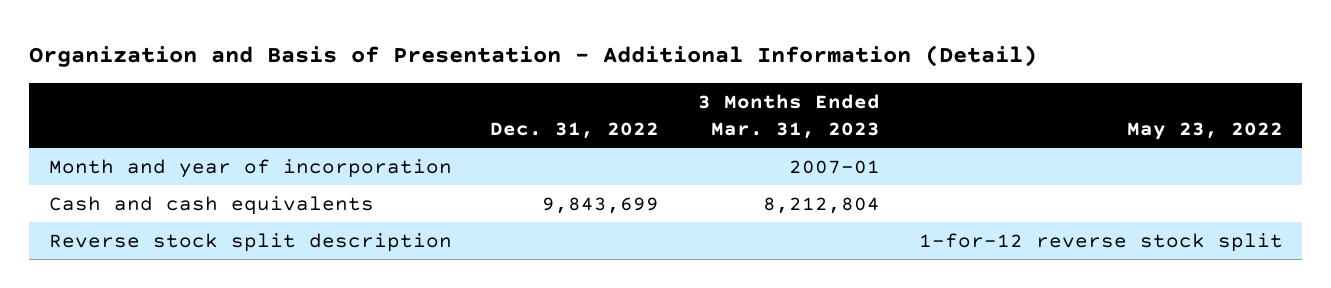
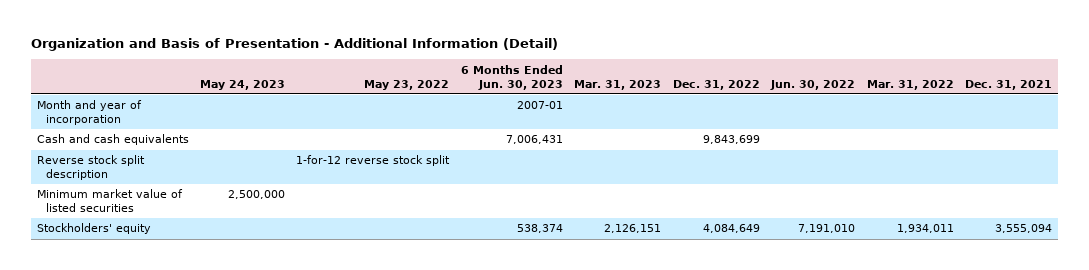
- | Dec. 31, 2022 | 3 Months Ended Mar. 31, 2023 | May 23, 2022
+ | May 24, 2023 | May 23, 2022 | 6 Months Ended Jun. 30, 2023 | Mar. 31, 2023 | Dec. 31, 2022 | Jun. 30, 2022 | Mar. 31, 2022 | Dec. 31, 2021
+ Minimum market value of listed securities | 2,500,000 | | | | | | |
+ Stockholders' equity | | | 538,374 | 2,126,151 | 4,084,649 | 7,191,010 | 1,934,011 | 3,555,094

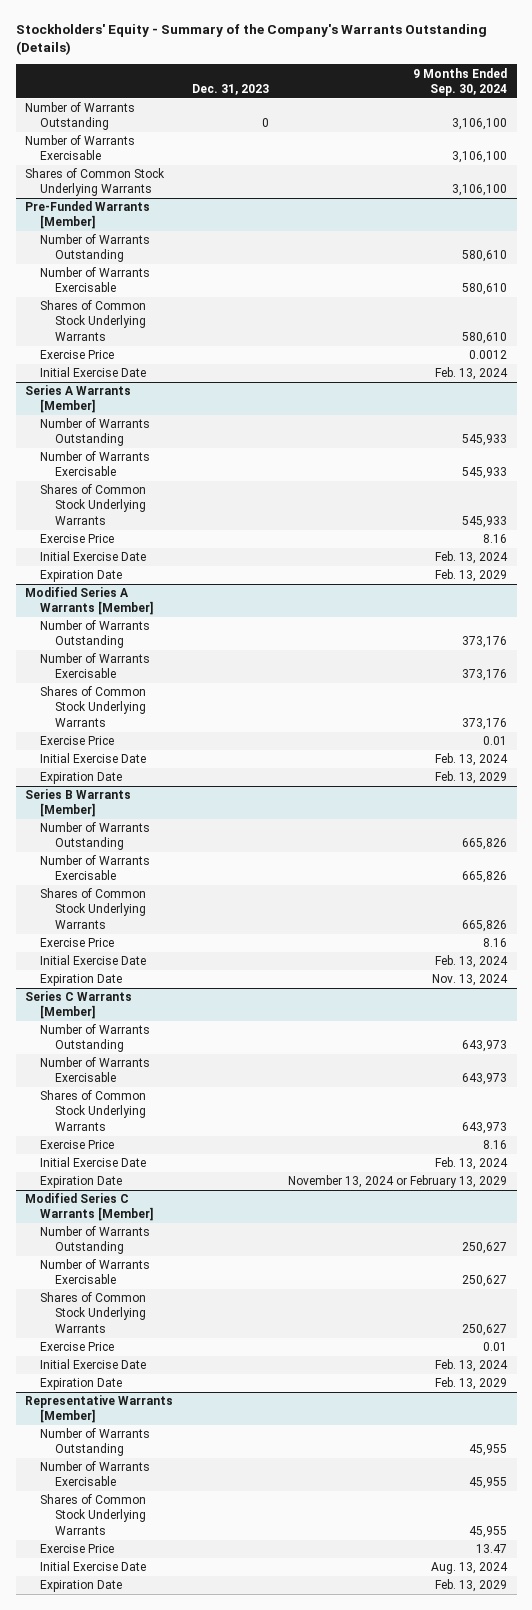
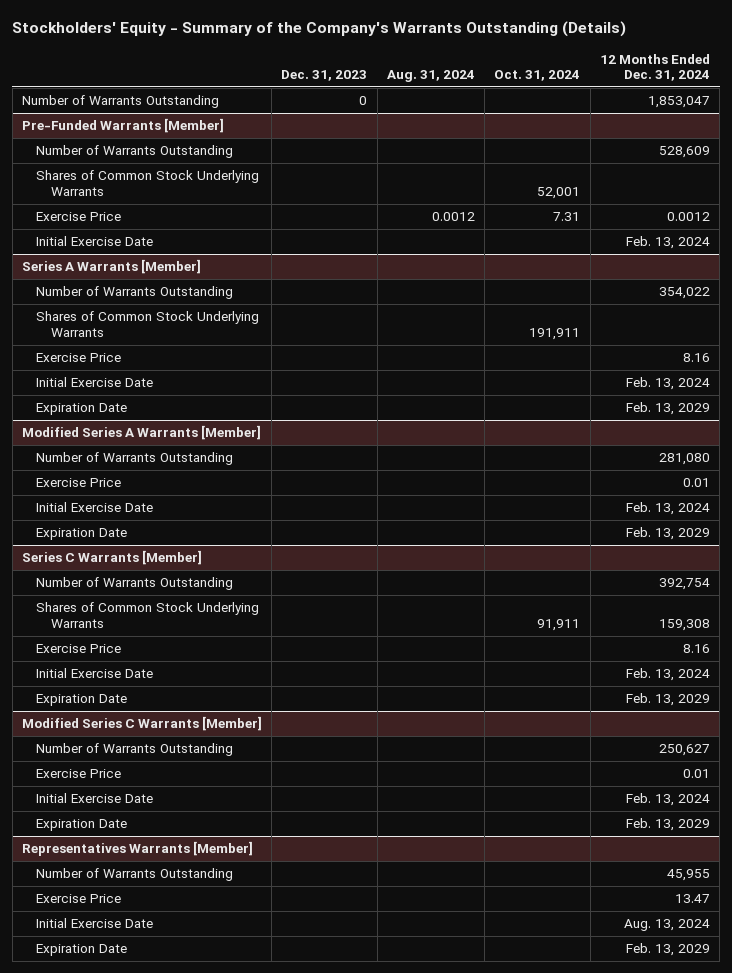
- | Dec. 31, 2023 | 9 Months Ended Sep. 30, 2024
+ | Dec. 31, 2023 | Aug. 31, 2024 | Oct. 31, 2024 | 12 Months Ended Dec. 31, 2024
- Number of Warrants Exercisable | | 3,106,100
- Shares of Common Stock Underlying Warrants | | 3,106,100
@ Pre-Funded Warrants [Member]
- Number of Warrants Exercisable | | 580,610
@ Series A Warrants [Member]
- Number of Warrants Exercisable | | 545,933
@ Modified Series A Warrants [Member]
- Number of Warrants Exercisable | | 373,176
- Shares of Common Stock Underlying Warrants | | 373,176
- Series B Warrants [Member]
- Number of Warrants Outstanding | | 665,826
- Number of Warrants Exercisable | | 665,826
- Shares of Common Stock Underlying Warrants | | 665,826
- Exercise Price | | 8.16
- Initial Exercise Date | | Feb. 13, 2024
- Expiration Date | | Nov. 13, 2024
@ Series C Warrants [Member]
- Number of Warrants Exercisable | | 643,973
@ Modified Series C Warrants [Member]
- Number of Warrants Exercisable | | 250,627
- Shares of Common Stock Underlying Warrants | | 250,627
- Representative Warrants [Member]
+ Representatives Warrants [Member]
- Number of Warrants Exercisable | | 45,955
- Shares of Common Stock Underlying Warrants | | 45,955

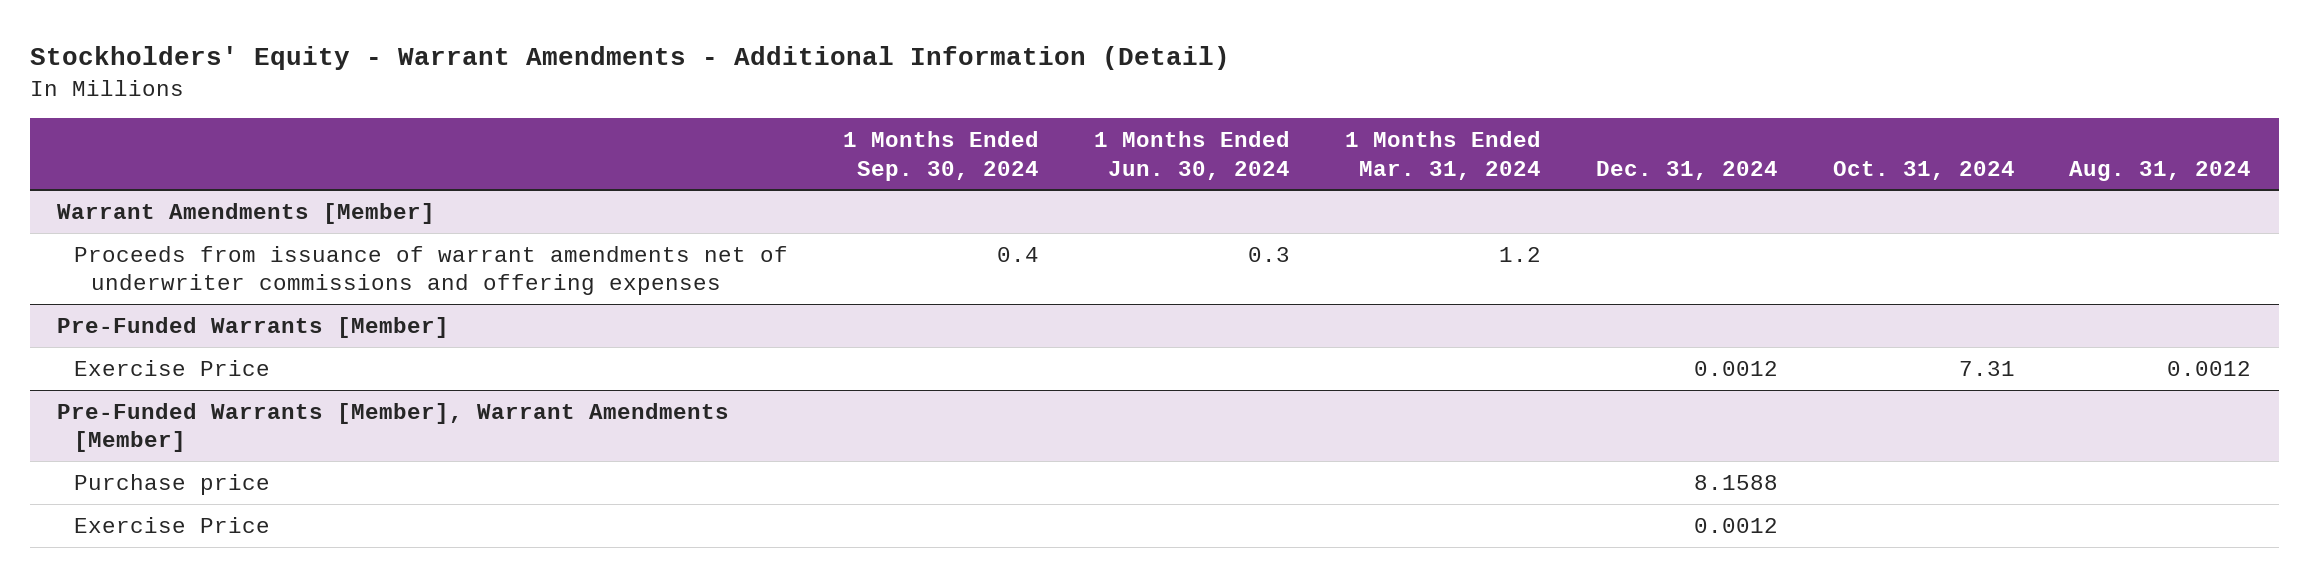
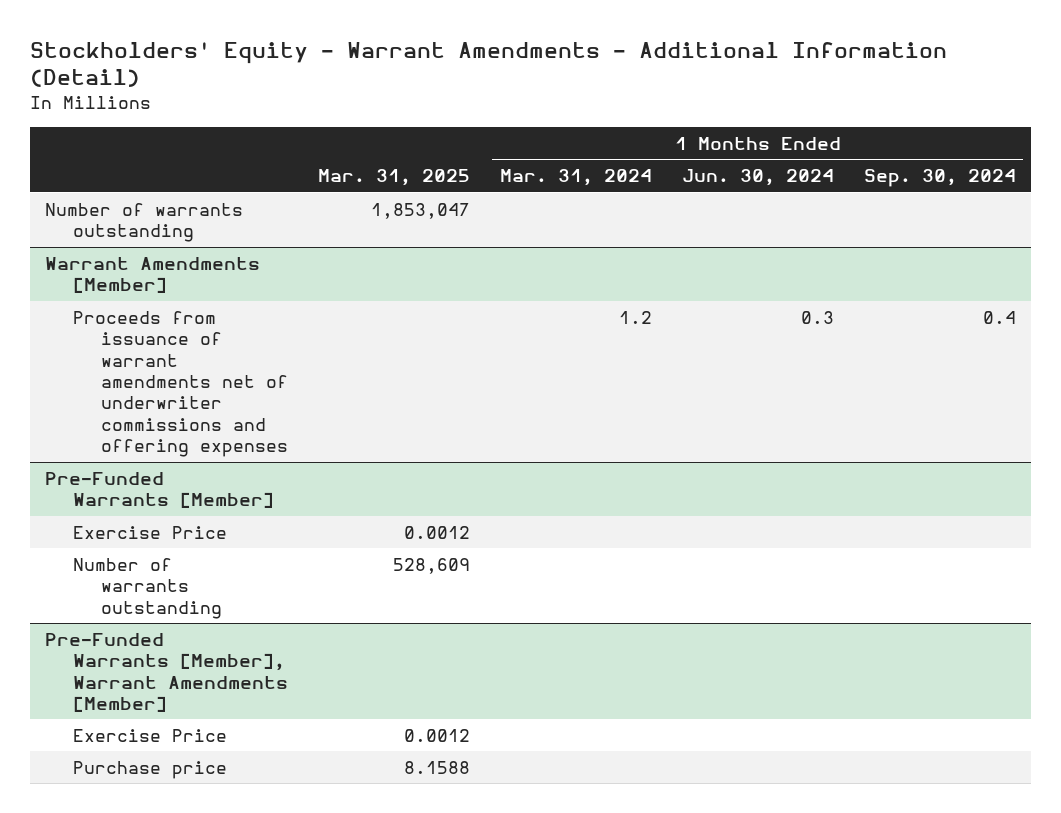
- | 1 Months Ended Sep. 30, 2024 | 1 Months Ended Jun. 30, 2024 | 1 Months Ended Mar. 31, 2024 | Dec. 31, 2024 | Oct. 31, 2024 | Aug. 31, 2024
+ | Mar. 31, 2025 | 1 Months Ended Mar. 31, 2024 | 1 Months Ended Jun. 30, 2024 | 1 Months Ended Sep. 30, 2024
+ Number of warrants outstanding | 1,853,047 | | |
@ Pre-Funded Warrants [Member]
+ Number of warrants outstanding | 528,609 | | |
@ Pre-Funded Warrants [Member], Warrant Amendments [Member]
moved down: Purchase price | 8.1588 | | |

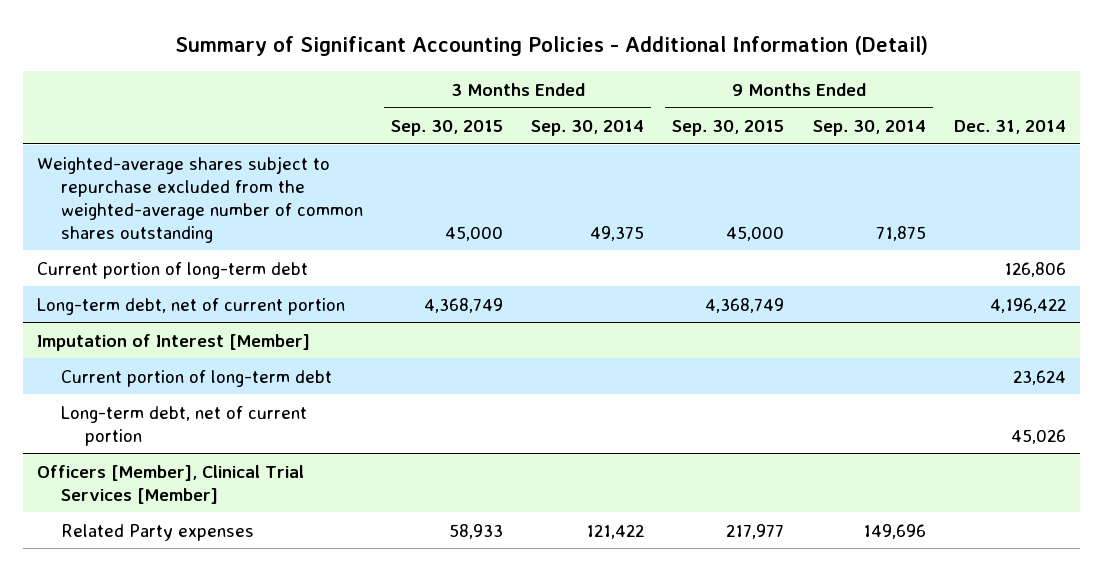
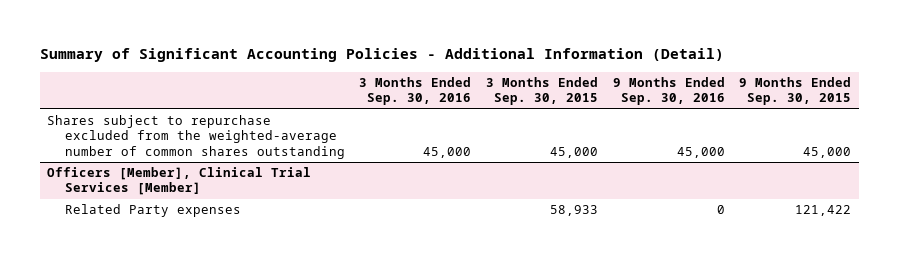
- | 3 Months Ended Sep. 30, 2015 | 3 Months Ended Sep. 30, 2014 | 9 Months Ended Sep. 30, 2015 | 9 Months Ended Sep. 30, 2014 | Dec. 31, 2014
+ | 3 Months Ended Sep. 30, 2016 | 3 Months Ended Sep. 30, 2015 | 9 Months Ended Sep. 30, 2016 | 9 Months Ended Sep. 30, 2015
- Weighted-average shares subject to repurchase excluded from the weighted-average number of common shares outstanding | 45,000 | 49,375 | 45,000 | 71,875 |
- Current portion of long-term debt | | | | | 126,806
- Long-term debt, net of current portion | 4,368,749 | | 4,368,749 | | 4,196,422
- Imputation of Interest [Member]
- Current portion of long-term debt | | | | | 23,624
- Long-term debt, net of current portion | | | | | 45,026
+ Shares subject to repurchase excluded from the weighted-average number of common shares outstanding | 45,000 | 45,000 | 45,000 | 45,000
@ Officers [Member], Clinical Trial Services [Member]
- Related Party expenses | 58,933 | 121,422 | 217,977 | 149,696 |
+ Related Party expenses | | 58,933 | 0 | 121,422

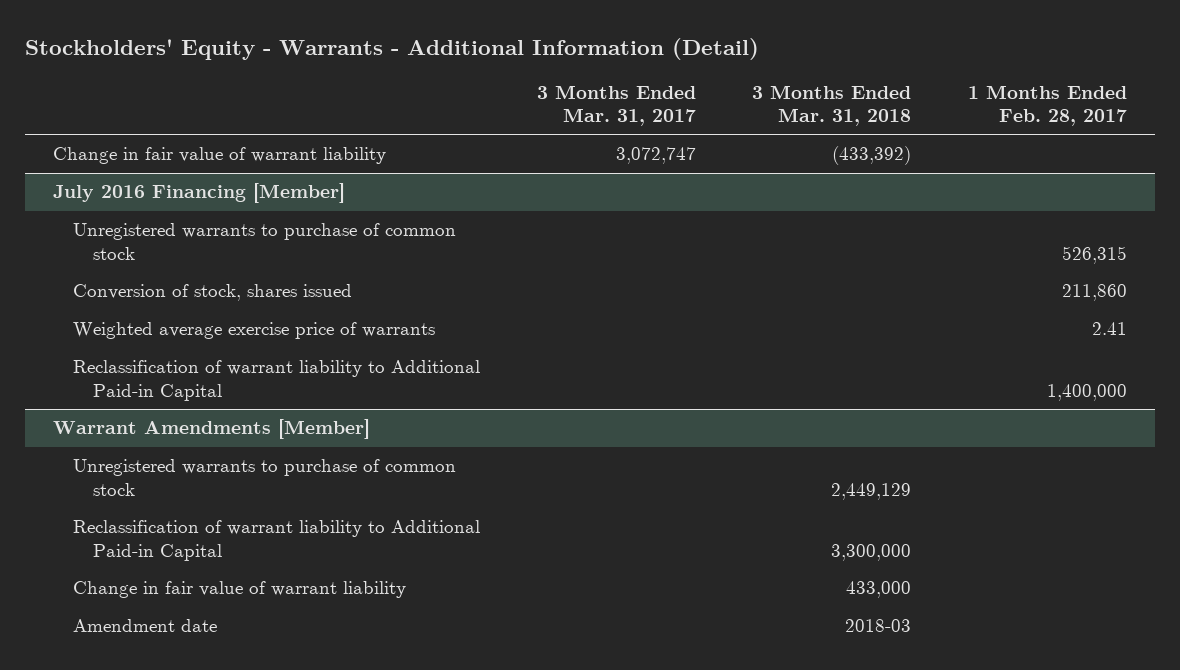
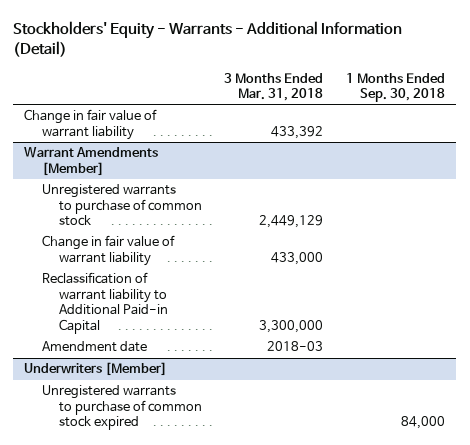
- | 3 Months Ended Mar. 31, 2017 | 3 Months Ended Mar. 31, 2018 | 1 Months Ended Feb. 28, 2017
+ | 3 Months Ended Mar. 31, 2018 | 1 Months Ended Sep. 30, 2018
- Change in fair value of warrant liability | 3,072,747 | (433,392) |
- July 2016 Financing [Member]
- Unregistered warrants to purchase of common stock | | | 526,315
- Conversion of stock, shares issued | | | 211,860
- Weighted average exercise price of warrants | | | 2.41
- Reclassification of warrant liability to Additional Paid-in Capital | | | 1,400,000
+ Change in fair value of warrant liability | 433,392 |
@ Warrant Amendments [Member]
moved down: Reclassification of warrant liability to Additional Paid-in Capital | 3,300,000 |
+ Underwriters [Member]
+ Unregistered warrants to purchase of common stock expired | | 84,000

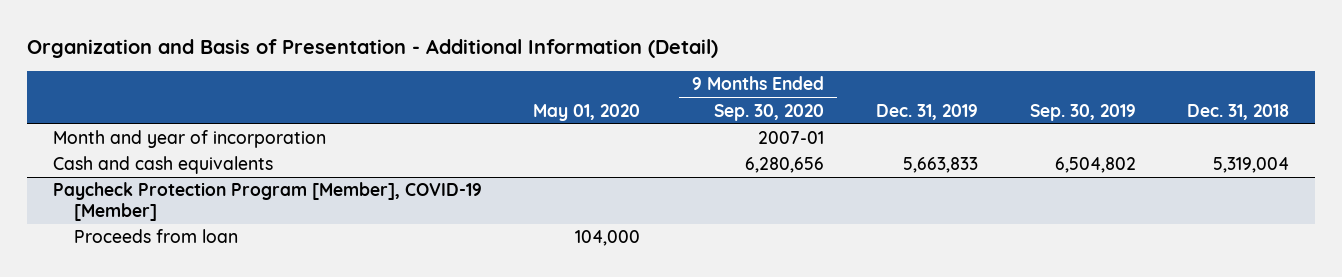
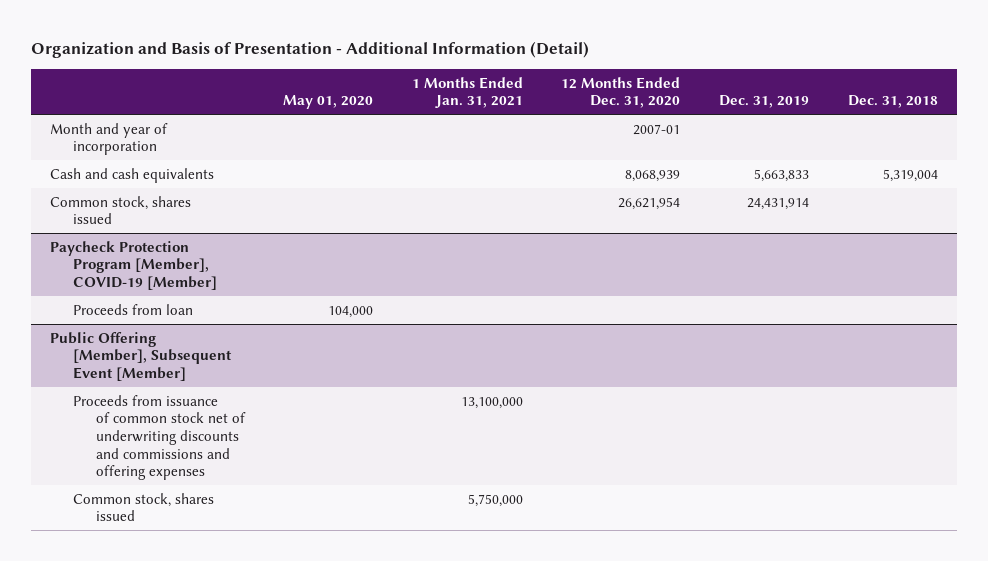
- | May 01, 2020 | 9 Months Ended Sep. 30, 2020 | Dec. 31, 2019 | Sep. 30, 2019 | Dec. 31, 2018
+ | May 01, 2020 | 1 Months Ended Jan. 31, 2021 | 12 Months Ended Dec. 31, 2020 | Dec. 31, 2019 | Dec. 31, 2018
+ Common stock, shares issued | | | 26,621,954 | 24,431,914 |
+ Public Offering [Member], Subsequent Event [Member]
+ Proceeds from issuance of common stock net of underwriting discounts and commissions and offering expenses | | 13,100,000 | | |
+ Common stock, shares issued | | 5,750,000 | | |

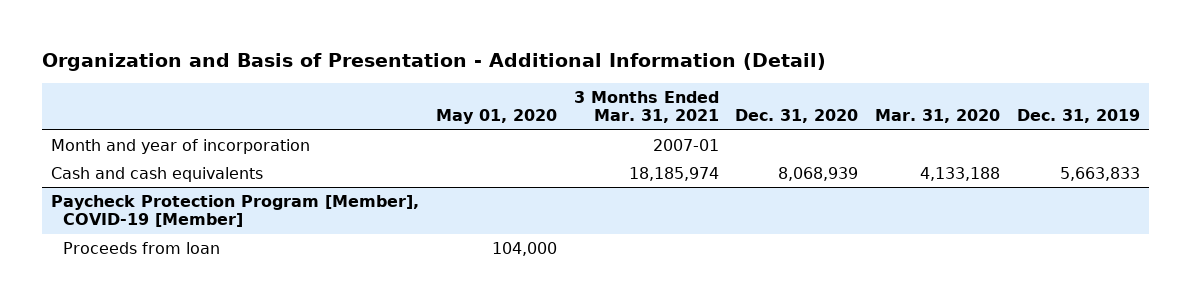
- | May 01, 2020 | 1 Months Ended Jan. 31, 2021 | 12 Months Ended Dec. 31, 2020 | Dec. 31, 2019 | Dec. 31, 2018
+ | May 01, 2020 | 3 Months Ended Mar. 31, 2021 | Dec. 31, 2020 | Mar. 31, 2020 | Dec. 31, 2019
- Common stock, shares issued | | | 26,621,954 | 24,431,914 |
- Public Offering [Member], Subsequent Event [Member]
- Proceeds from issuance of common stock net of underwriting discounts and commissions and offering expenses | | 13,100,000 | | |
- Common stock, shares issued | | 5,750,000 | | |

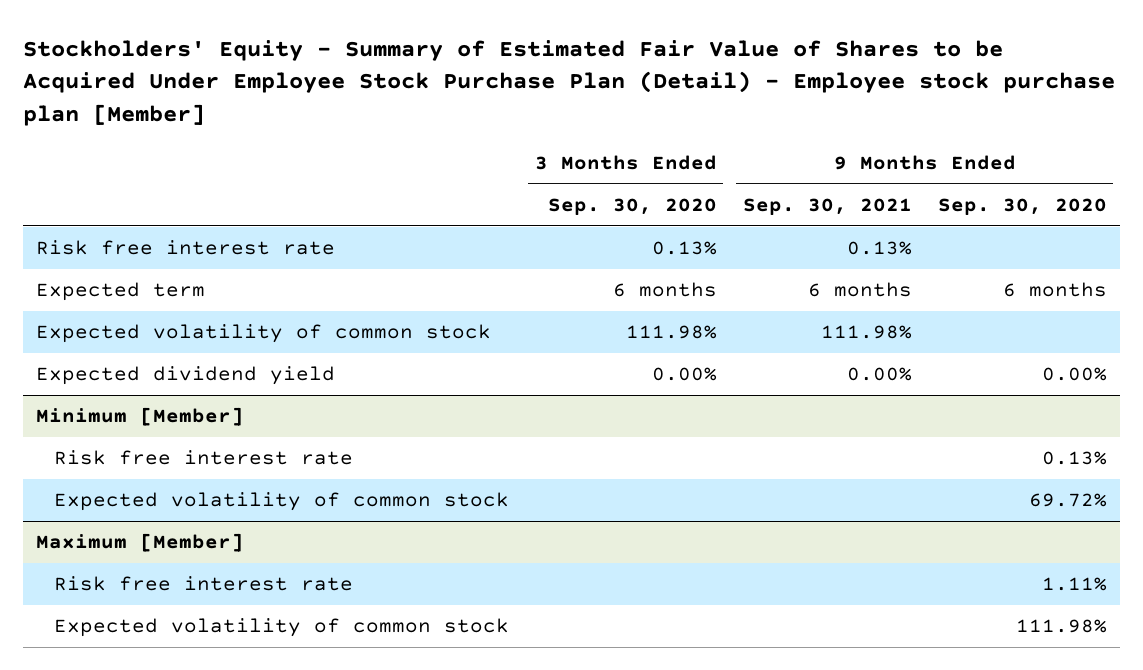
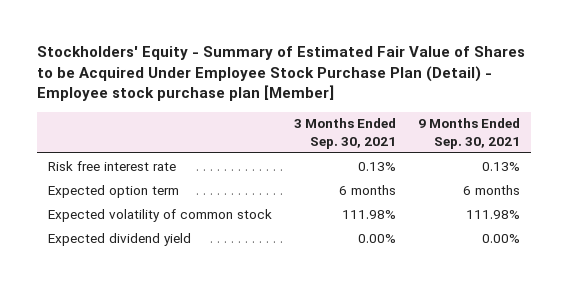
- | 3 Months Ended Sep. 30, 2020 | 9 Months Ended Sep. 30, 2021 | 9 Months Ended Sep. 30, 2020
+ | 3 Months Ended Sep. 30, 2021 | 9 Months Ended Sep. 30, 2021
- Expected term | 6 months | 6 months | 6 months
+ Expected option term | 6 months | 6 months
- Minimum [Member]
- Risk free interest rate | | | 0.13%
- Expected volatility of common stock | | | 69.72%
- Maximum [Member]
- Risk free interest rate | | | 1.11%
- Expected volatility of common stock | | | 111.98%

